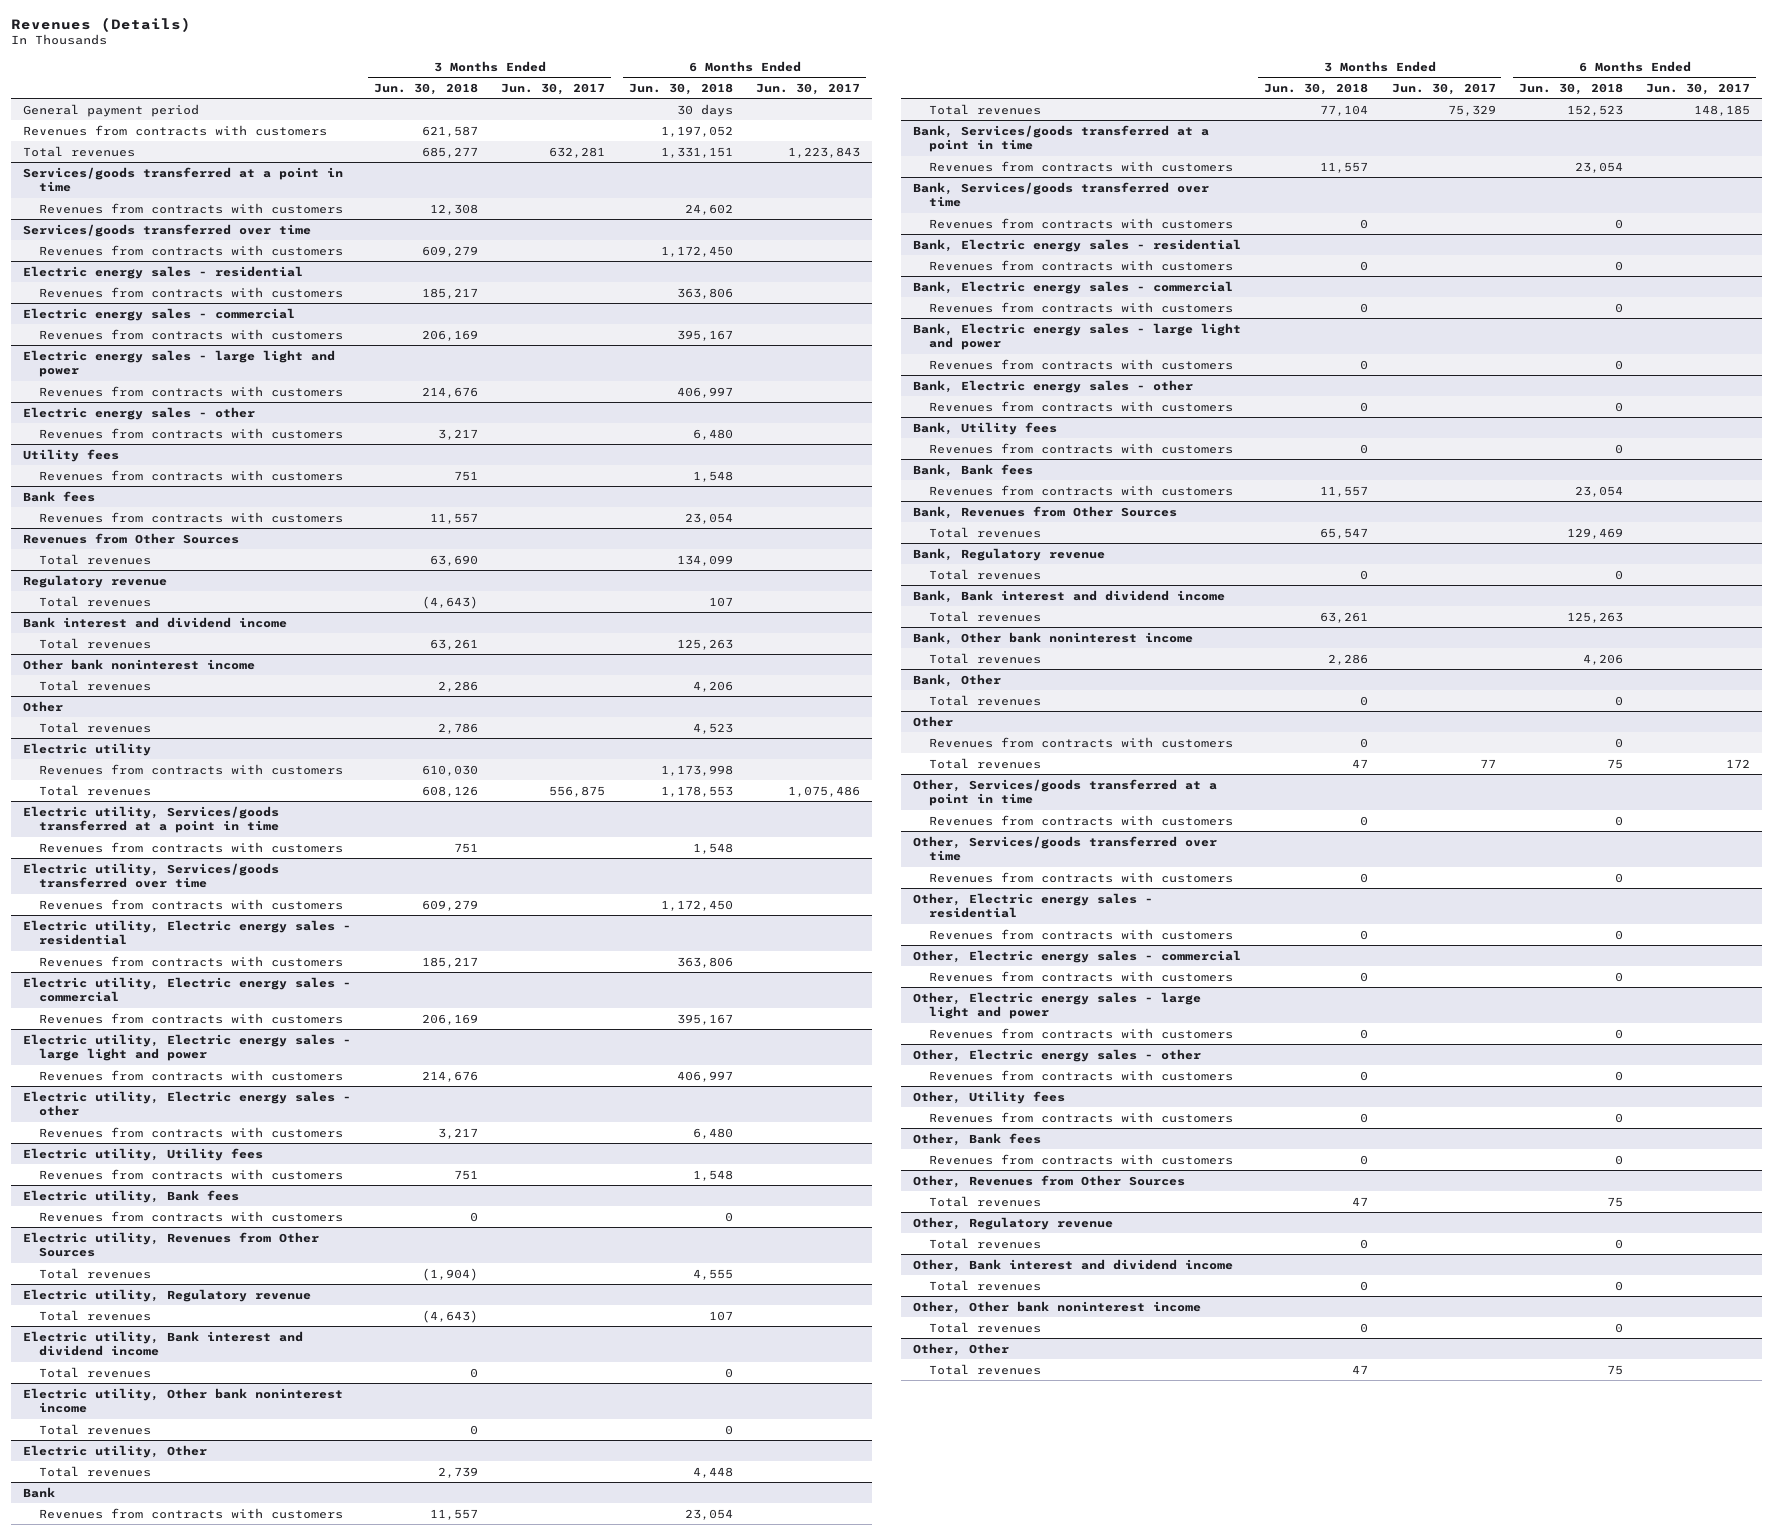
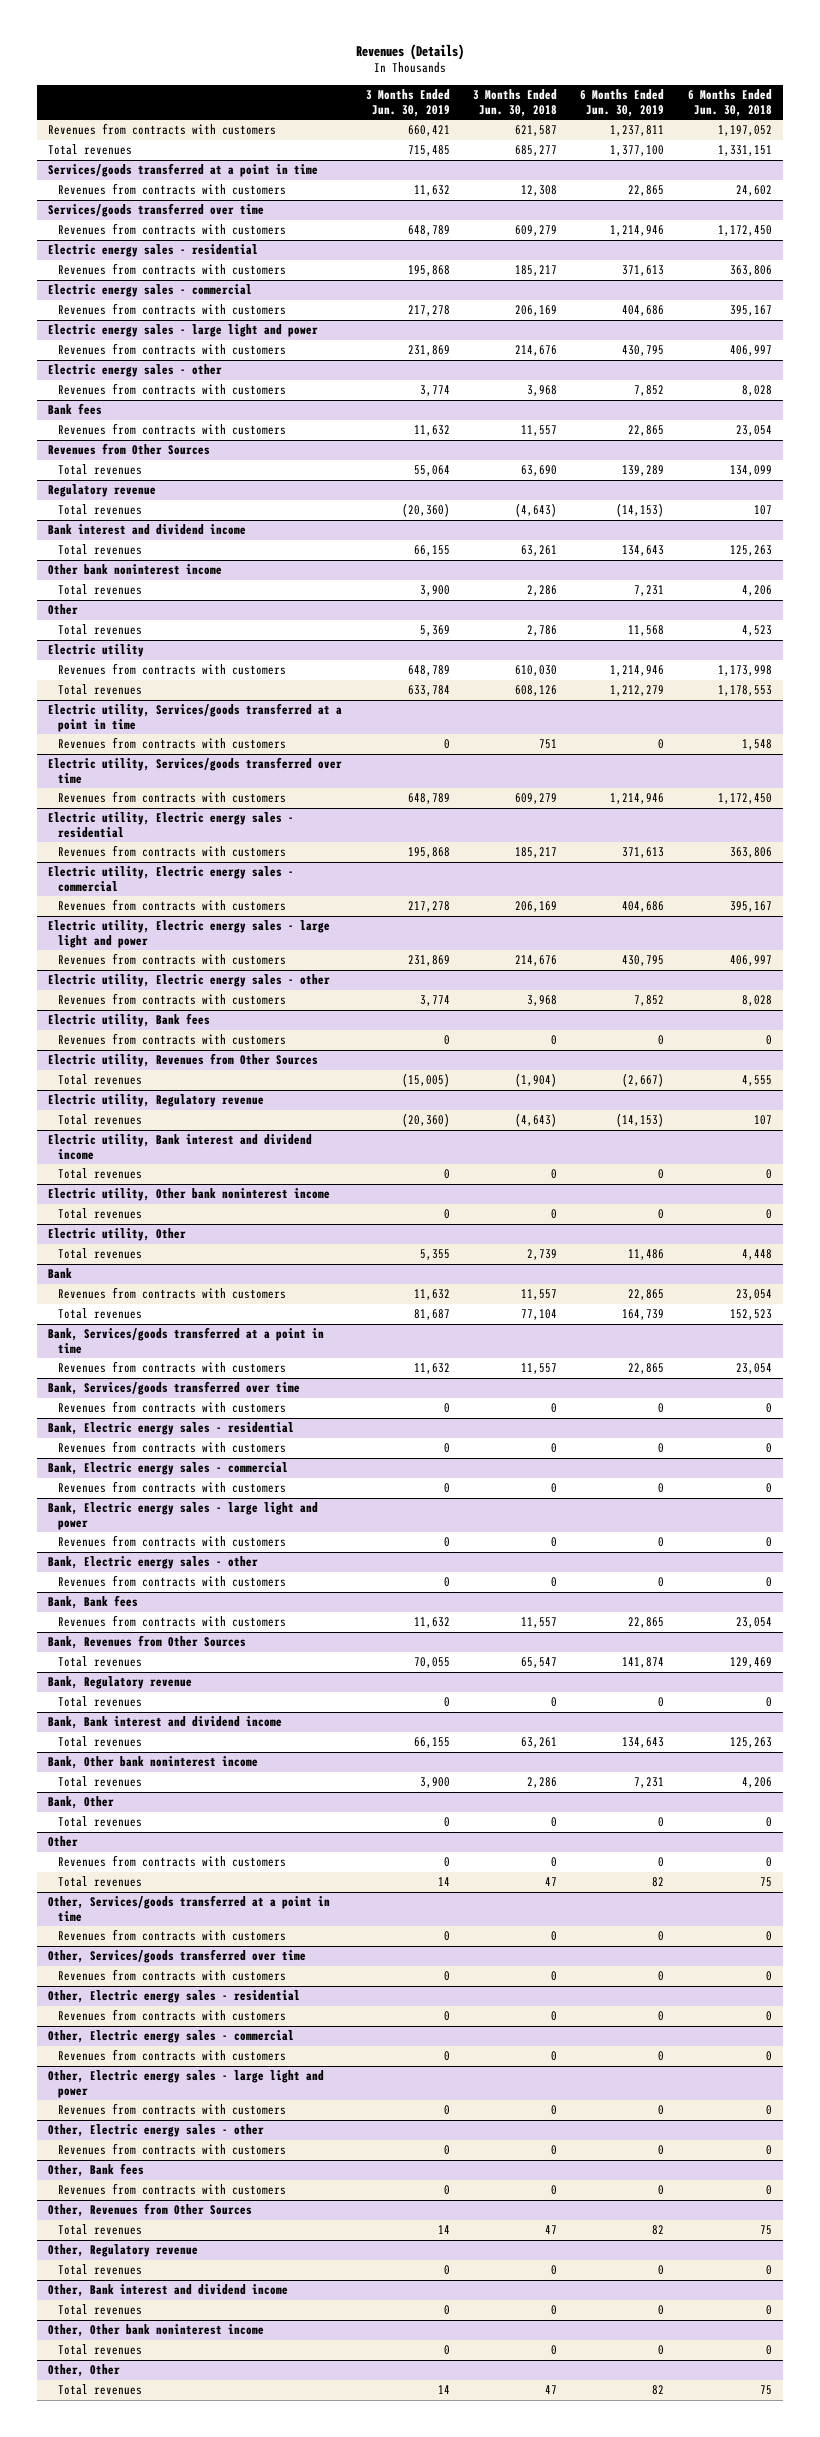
- | 3 Months Ended Jun. 30, 2018 | 3 Months Ended Jun. 30, 2017 | 6 Months Ended Jun. 30, 2018 | 6 Months Ended Jun. 30, 2017
+ | 3 Months Ended Jun. 30, 2019 | 3 Months Ended Jun. 30, 2018 | 6 Months Ended Jun. 30, 2019 | 6 Months Ended Jun. 30, 2018
- General payment period | | | 30 days |
@ Electric energy sales - other
- Revenues from contracts with customers | 3,217 | | 6,480 |
- Utility fees
- Revenues from contracts with customers | 751 | | 1,548 |
@ Electric energy sales - other
+ Revenues from contracts with customers | 3,774 | 3,968 | 7,852 | 8,028
@ Electric utility, Electric energy sales - other
- Revenues from contracts with customers | 3,217 | | 6,480 |
- Electric utility, Utility fees
- Revenues from contracts with customers | 751 | | 1,548 |
@ Electric utility, Electric energy sales - other
+ Revenues from contracts with customers | 3,774 | 3,968 | 7,852 | 8,028
- Bank, Utility fees
- Revenues from contracts with customers | 0 | | 0 |
- Other, Utility fees
- Revenues from contracts with customers | 0 | | 0 |

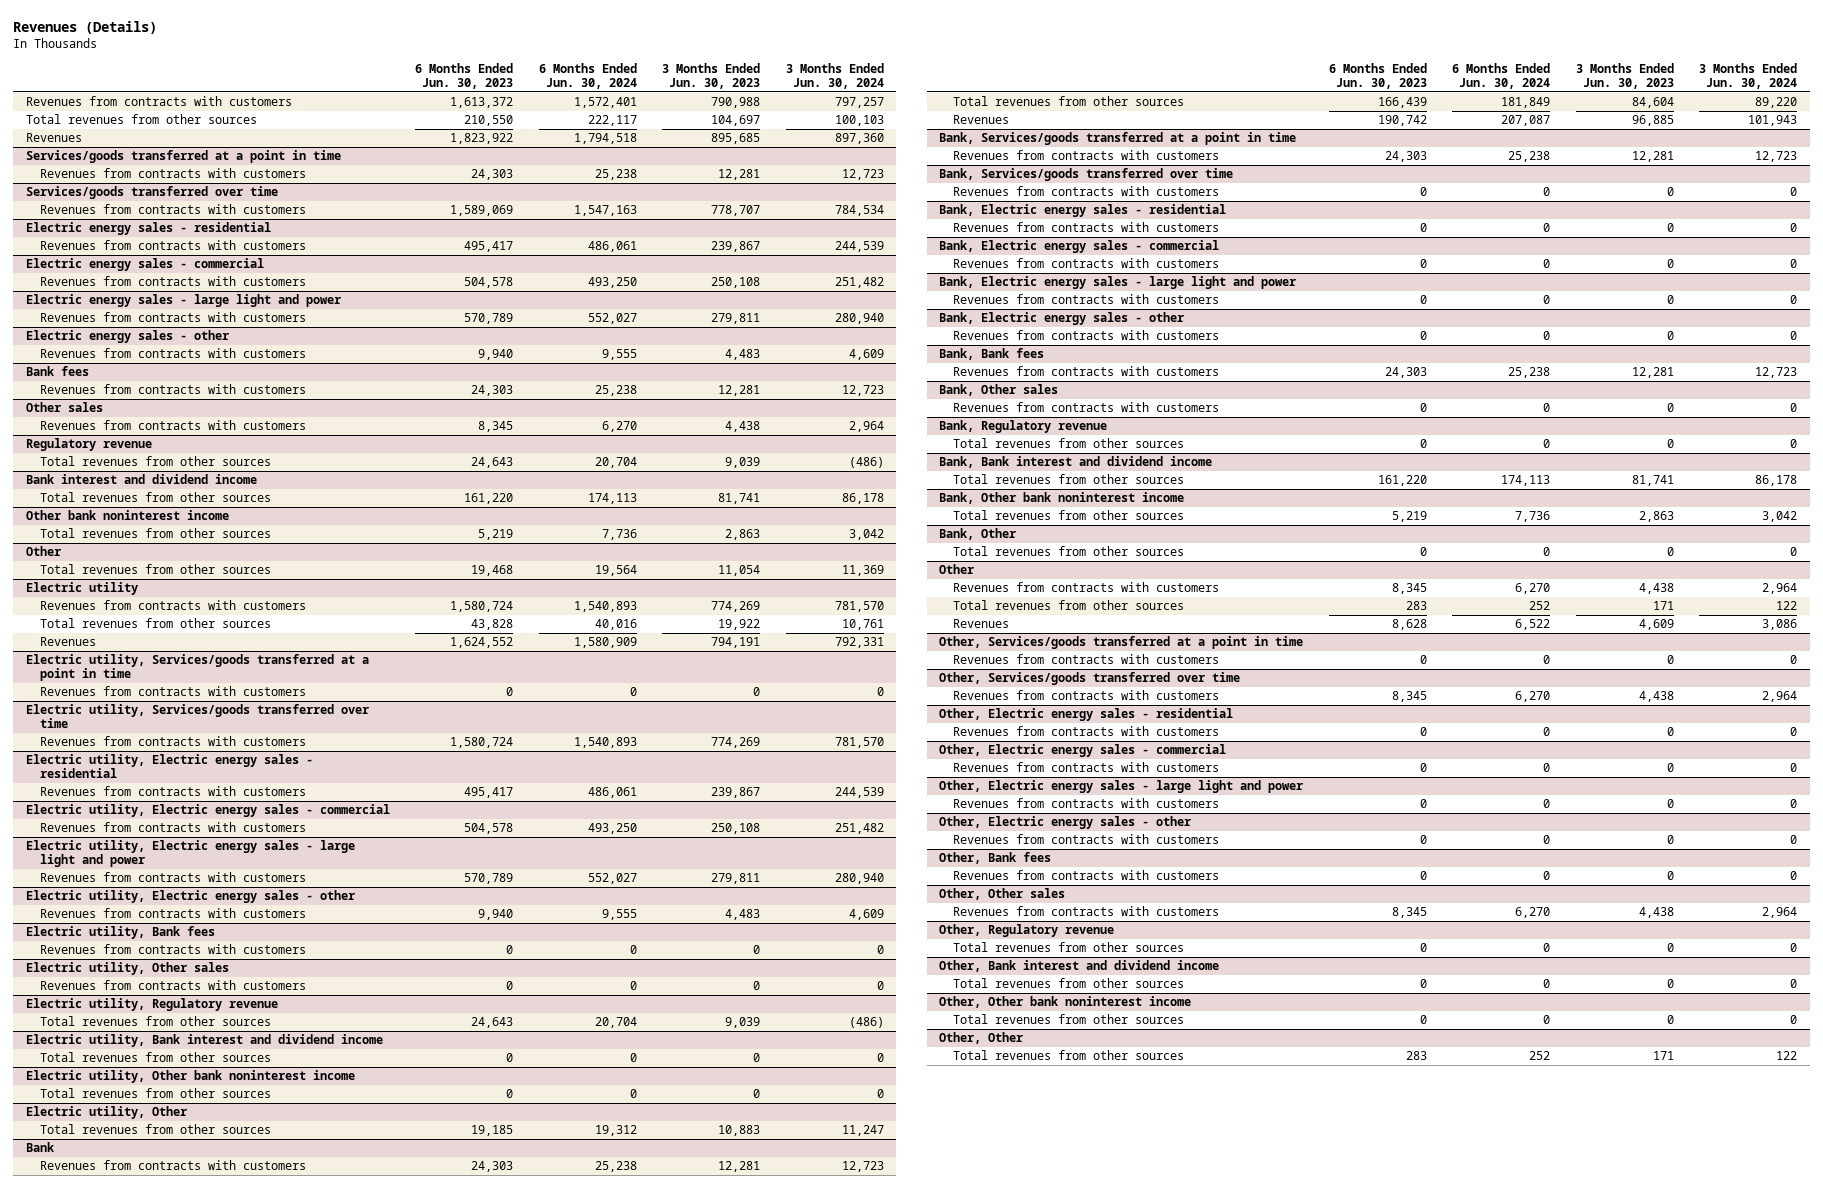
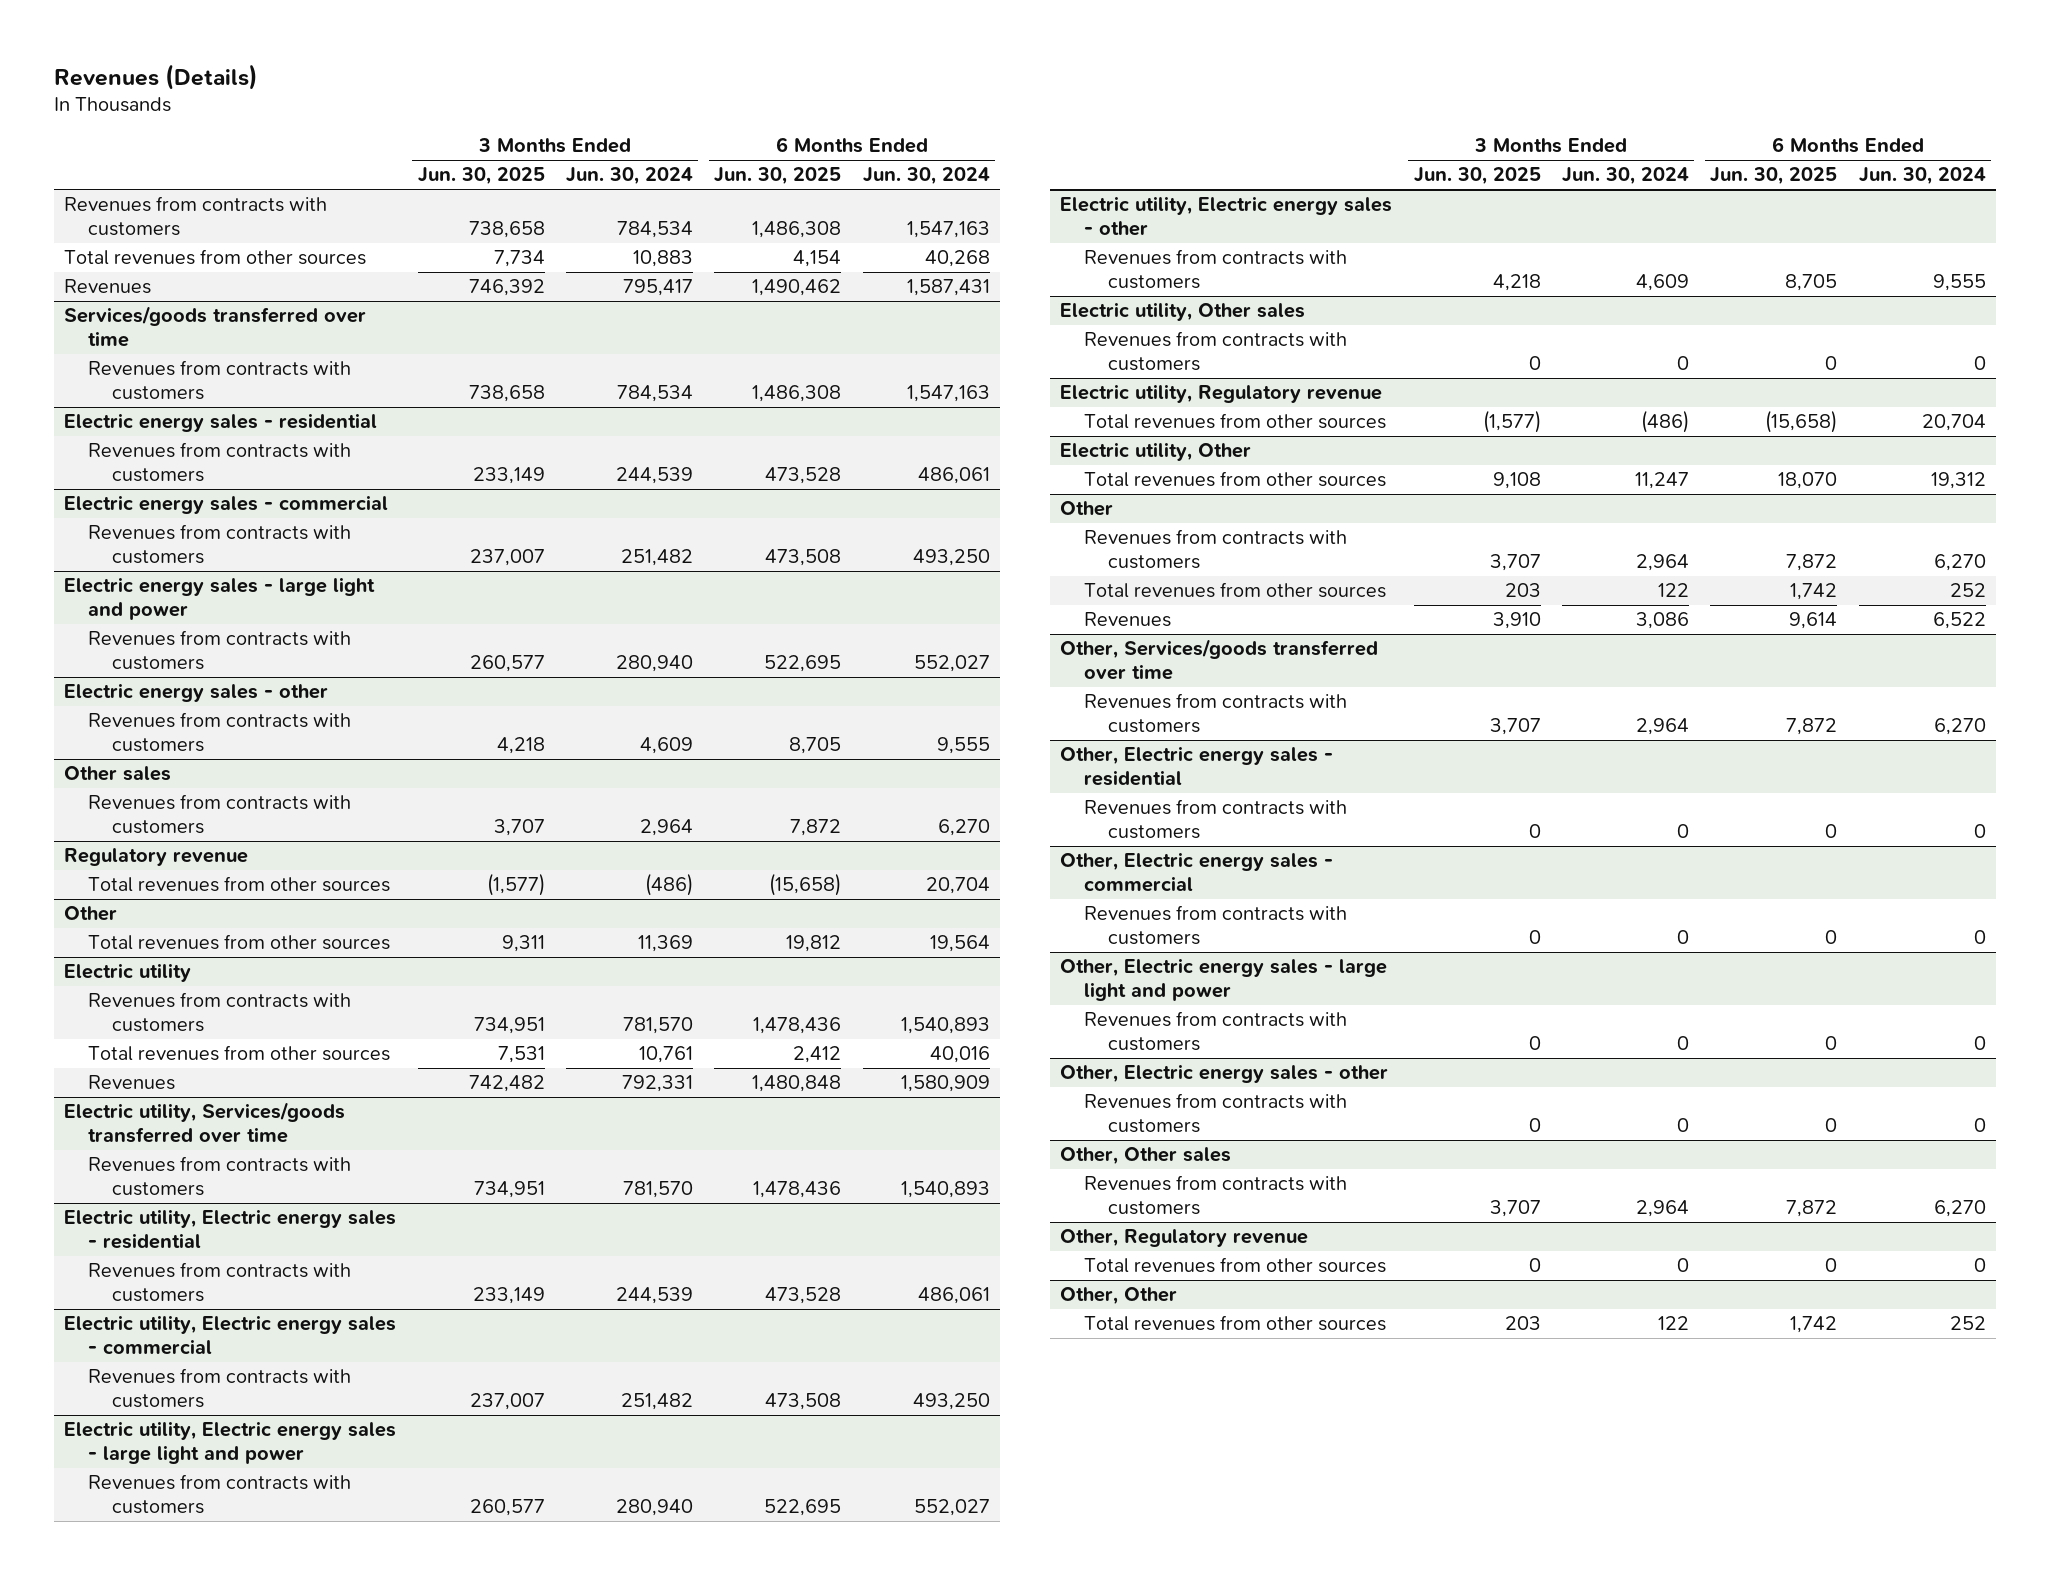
- | 6 Months Ended Jun. 30, 2023 | 6 Months Ended Jun. 30, 2024 | 3 Months Ended Jun. 30, 2023 | 3 Months Ended Jun. 30, 2024
+ | 3 Months Ended Jun. 30, 2025 | 3 Months Ended Jun. 30, 2024 | 6 Months Ended Jun. 30, 2025 | 6 Months Ended Jun. 30, 2024
- Revenues from contracts with customers | 1,613,372 | 1,572,401 | 790,988 | 797,257
- Total revenues from other sources | 210,550 | 222,117 | 104,697 | 100,103
- Revenues | 1,823,922 | 1,794,518 | 895,685 | 897,360
- Services/goods transferred at a point in time
- Revenues from contracts with customers | 24,303 | 25,238 | 12,281 | 12,723
+ Revenues from contracts with customers | 738,658 | 784,534 | 1,486,308 | 1,547,163
+ Total revenues from other sources | 7,734 | 10,883 | 4,154 | 40,268
+ Revenues | 746,392 | 795,417 | 1,490,462 | 1,587,431
- Bank fees
- Revenues from contracts with customers | 24,303 | 25,238 | 12,281 | 12,723
- Bank interest and dividend income
- Total revenues from other sources | 161,220 | 174,113 | 81,741 | 86,178
- Other bank noninterest income
- Total revenues from other sources | 5,219 | 7,736 | 2,863 | 3,042
- Electric utility, Services/goods transferred at a point in time
- Revenues from contracts with customers | 0 | 0 | 0 | 0
- Electric utility, Bank fees
- Revenues from contracts with customers | 0 | 0 | 0 | 0
- Electric utility, Bank interest and dividend income
- Total revenues from other sources | 0 | 0 | 0 | 0
- Electric utility, Other bank noninterest income
- Total revenues from other sources | 0 | 0 | 0 | 0
- Bank
- Revenues from contracts with customers | 24,303 | 25,238 | 12,281 | 12,723
- Total revenues from other sources | 166,439 | 181,849 | 84,604 | 89,220
- Revenues | 190,742 | 207,087 | 96,885 | 101,943
- Bank, Services/goods transferred at a point in time
- Revenues from contracts with customers | 24,303 | 25,238 | 12,281 | 12,723
- Bank, Services/goods transferred over time
- Revenues from contracts with customers | 0 | 0 | 0 | 0
- Bank, Electric energy sales - residential
- Revenues from contracts with customers | 0 | 0 | 0 | 0
- Bank, Electric energy sales - commercial
- Revenues from contracts with customers | 0 | 0 | 0 | 0
- Bank, Electric energy sales - large light and power
- Revenues from contracts with customers | 0 | 0 | 0 | 0
- Bank, Electric energy sales - other
- Revenues from contracts with customers | 0 | 0 | 0 | 0
- Bank, Bank fees
- Revenues from contracts with customers | 24,303 | 25,238 | 12,281 | 12,723
- Bank, Other sales
- Revenues from contracts with customers | 0 | 0 | 0 | 0
- Bank, Regulatory revenue
- Total revenues from other sources | 0 | 0 | 0 | 0
- Bank, Bank interest and dividend income
- Total revenues from other sources | 161,220 | 174,113 | 81,741 | 86,178
- Bank, Other bank noninterest income
- Total revenues from other sources | 5,219 | 7,736 | 2,863 | 3,042
- Bank, Other
- Total revenues from other sources | 0 | 0 | 0 | 0
- Other, Services/goods transferred at a point in time
- Revenues from contracts with customers | 0 | 0 | 0 | 0
- Other, Bank fees
- Revenues from contracts with customers | 0 | 0 | 0 | 0
- Other, Bank interest and dividend income
- Total revenues from other sources | 0 | 0 | 0 | 0
- Other, Other bank noninterest income
- Total revenues from other sources | 0 | 0 | 0 | 0

